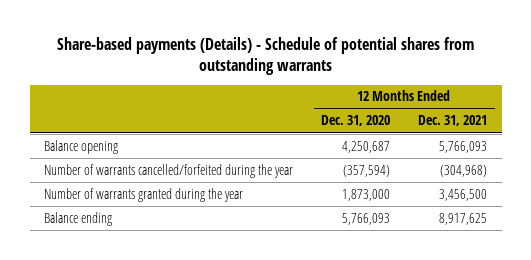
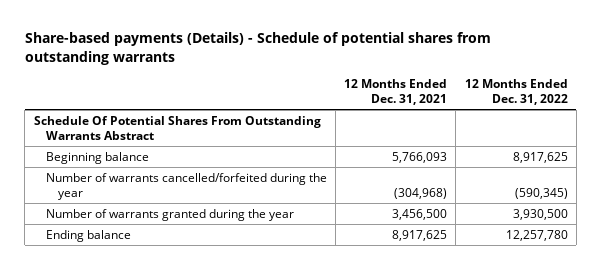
- | 12 Months Ended Dec. 31, 2020 | 12 Months Ended Dec. 31, 2021
+ | 12 Months Ended Dec. 31, 2021 | 12 Months Ended Dec. 31, 2022
- Balance opening | 4,250,687 | 5,766,093
+ Schedule Of Potential Shares From Outstanding Warrants Abstract
+ Beginning balance | 5,766,093 | 8,917,625
- Balance ending | 5,766,093 | 8,917,625
+ Ending balance | 8,917,625 | 12,257,780

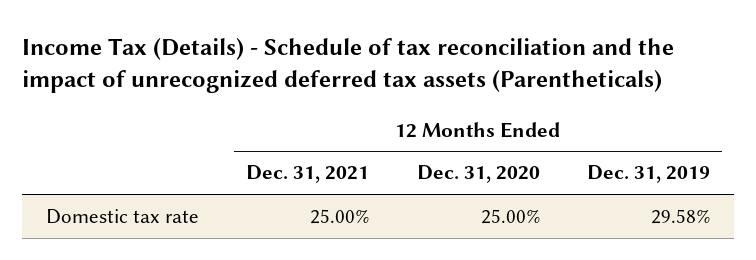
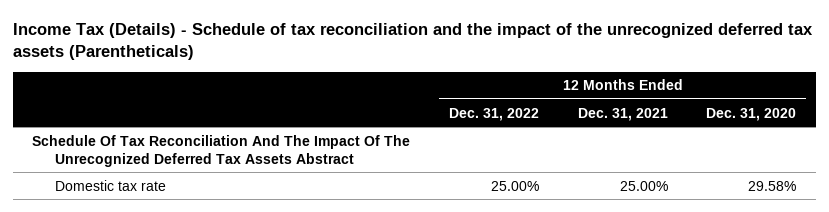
- Income Tax (Details) - Schedule of tax reconciliation and the impact of unrecognized deferred tax assets (Parentheticals)
+ Income Tax (Details) - Schedule of tax reconciliation and the impact of the unrecognized deferred tax assets (Parentheticals)
- | 12 Months Ended Dec. 31, 2021 | 12 Months Ended Dec. 31, 2020 | 12 Months Ended Dec. 31, 2019
+ | 12 Months Ended Dec. 31, 2022 | 12 Months Ended Dec. 31, 2021 | 12 Months Ended Dec. 31, 2020
- Domestic tax rate | 25.00% | 25.00% | 29.58%
+ Schedule Of Tax Reconciliation And The Impact Of The Unrecognized Deferred Tax Assets Abstract
+ Domestic tax rate | 25.00% | 25.00% | 29.58%

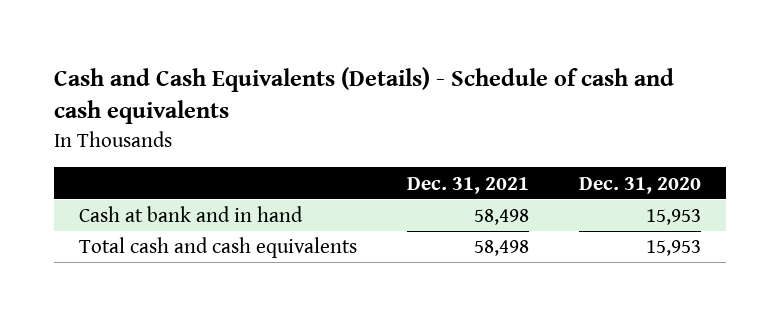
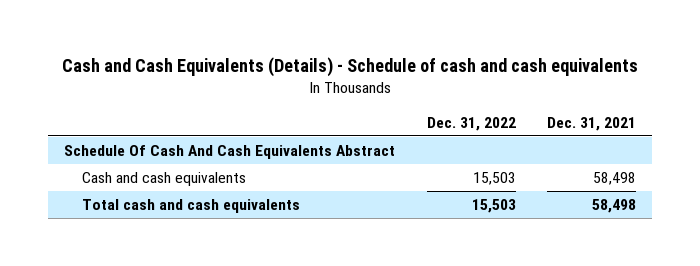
- | Dec. 31, 2021 | Dec. 31, 2020
+ | Dec. 31, 2022 | Dec. 31, 2021
- Cash at bank and in hand | 58,498 | 15,953
+ Schedule Of Cash And Cash Equivalents Abstract
+ Cash and cash equivalents | 15,503 | 58,498

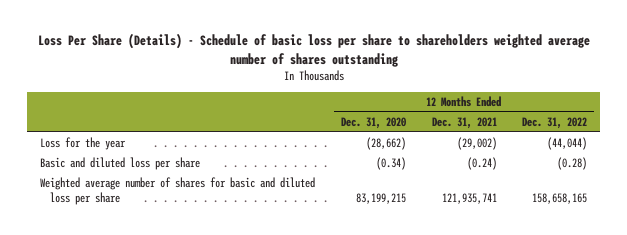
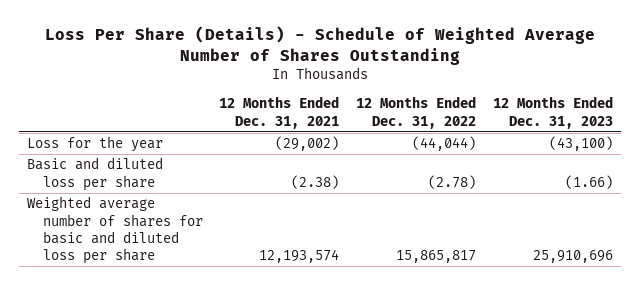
- Loss Per Share (Details) - Schedule of basic loss per share to shareholders weighted average number of shares outstanding
+ Loss Per Share (Details) - Schedule of Weighted Average Number of Shares Outstanding
- | 12 Months Ended Dec. 31, 2020 | 12 Months Ended Dec. 31, 2021 | 12 Months Ended Dec. 31, 2022
+ | 12 Months Ended Dec. 31, 2021 | 12 Months Ended Dec. 31, 2022 | 12 Months Ended Dec. 31, 2023
- Basic and diluted loss per share | (0.34) | (0.24) | (0.28)
- Weighted average number of shares for basic and diluted loss per share | 83,199,215 | 121,935,741 | 158,658,165
+ Basic and diluted loss per share | (2.38) | (2.78) | (1.66)
+ Weighted average number of shares for basic and diluted loss per share | 12,193,574 | 15,865,817 | 25,910,696

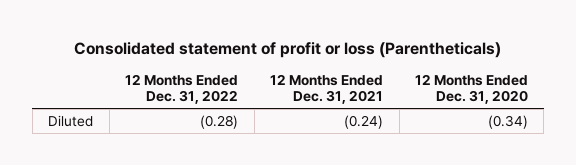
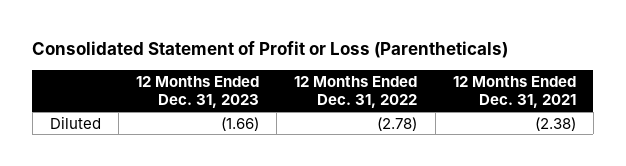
- Consolidated statement of profit or loss (Parentheticals)
+ Consolidated Statement of Profit or Loss (Parentheticals)
- | 12 Months Ended Dec. 31, 2022 | 12 Months Ended Dec. 31, 2021 | 12 Months Ended Dec. 31, 2020
+ | 12 Months Ended Dec. 31, 2023 | 12 Months Ended Dec. 31, 2022 | 12 Months Ended Dec. 31, 2021
- Diluted | (0.28) | (0.24) | (0.34)
+ Diluted | (1.66) | (2.78) | (2.38)

